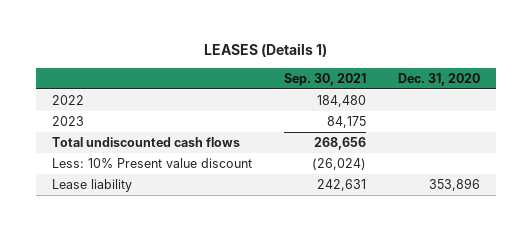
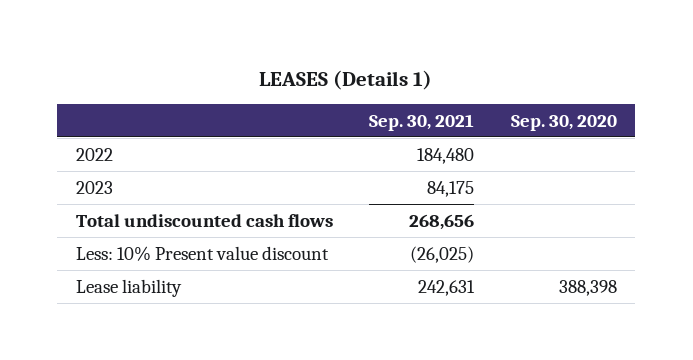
- | Sep. 30, 2021 | Dec. 31, 2020
+ | Sep. 30, 2021 | Sep. 30, 2020
- Less: 10% Present value discount | (26,024) |
+ Less: 10% Present value discount | (26,025) |

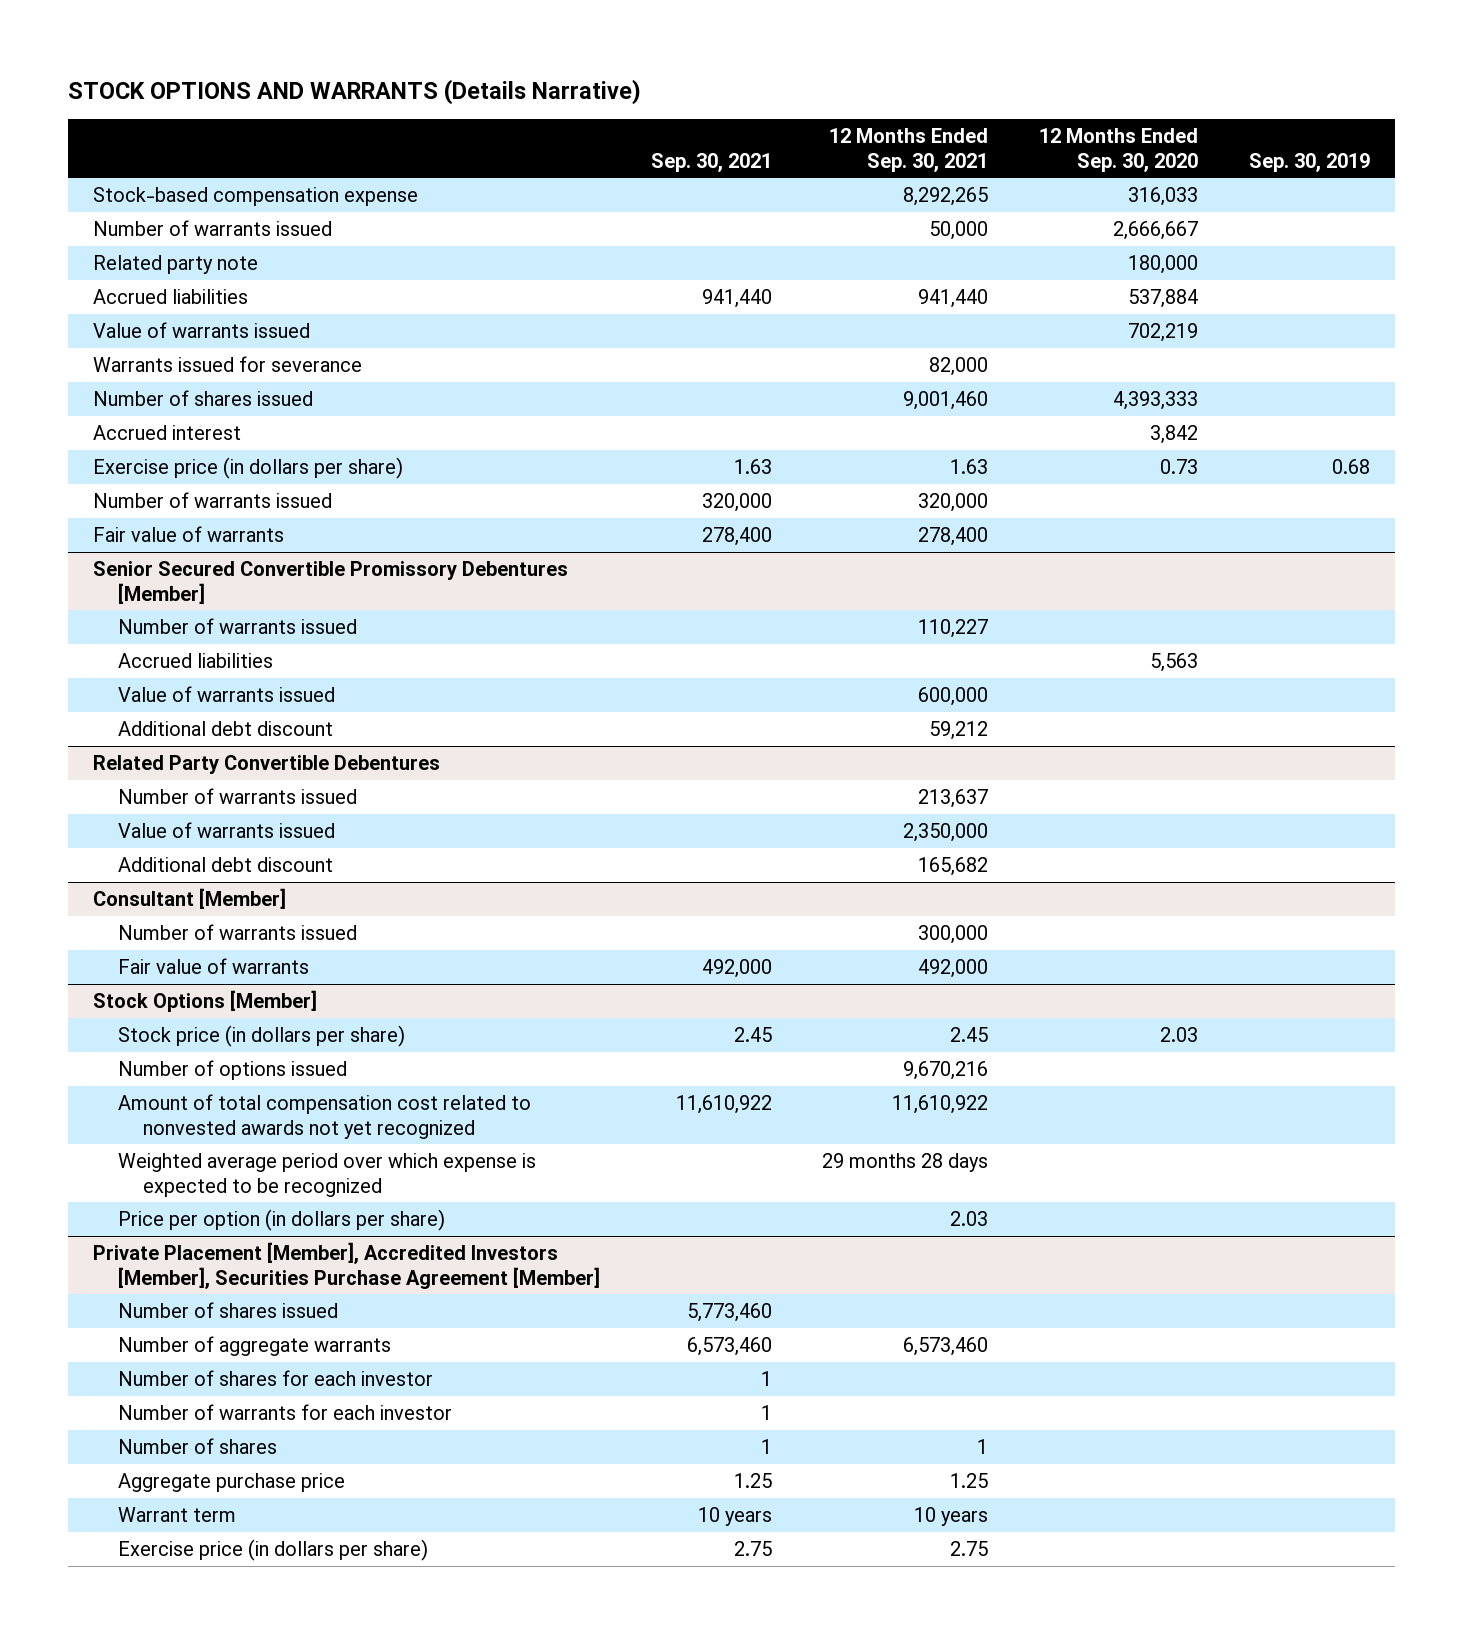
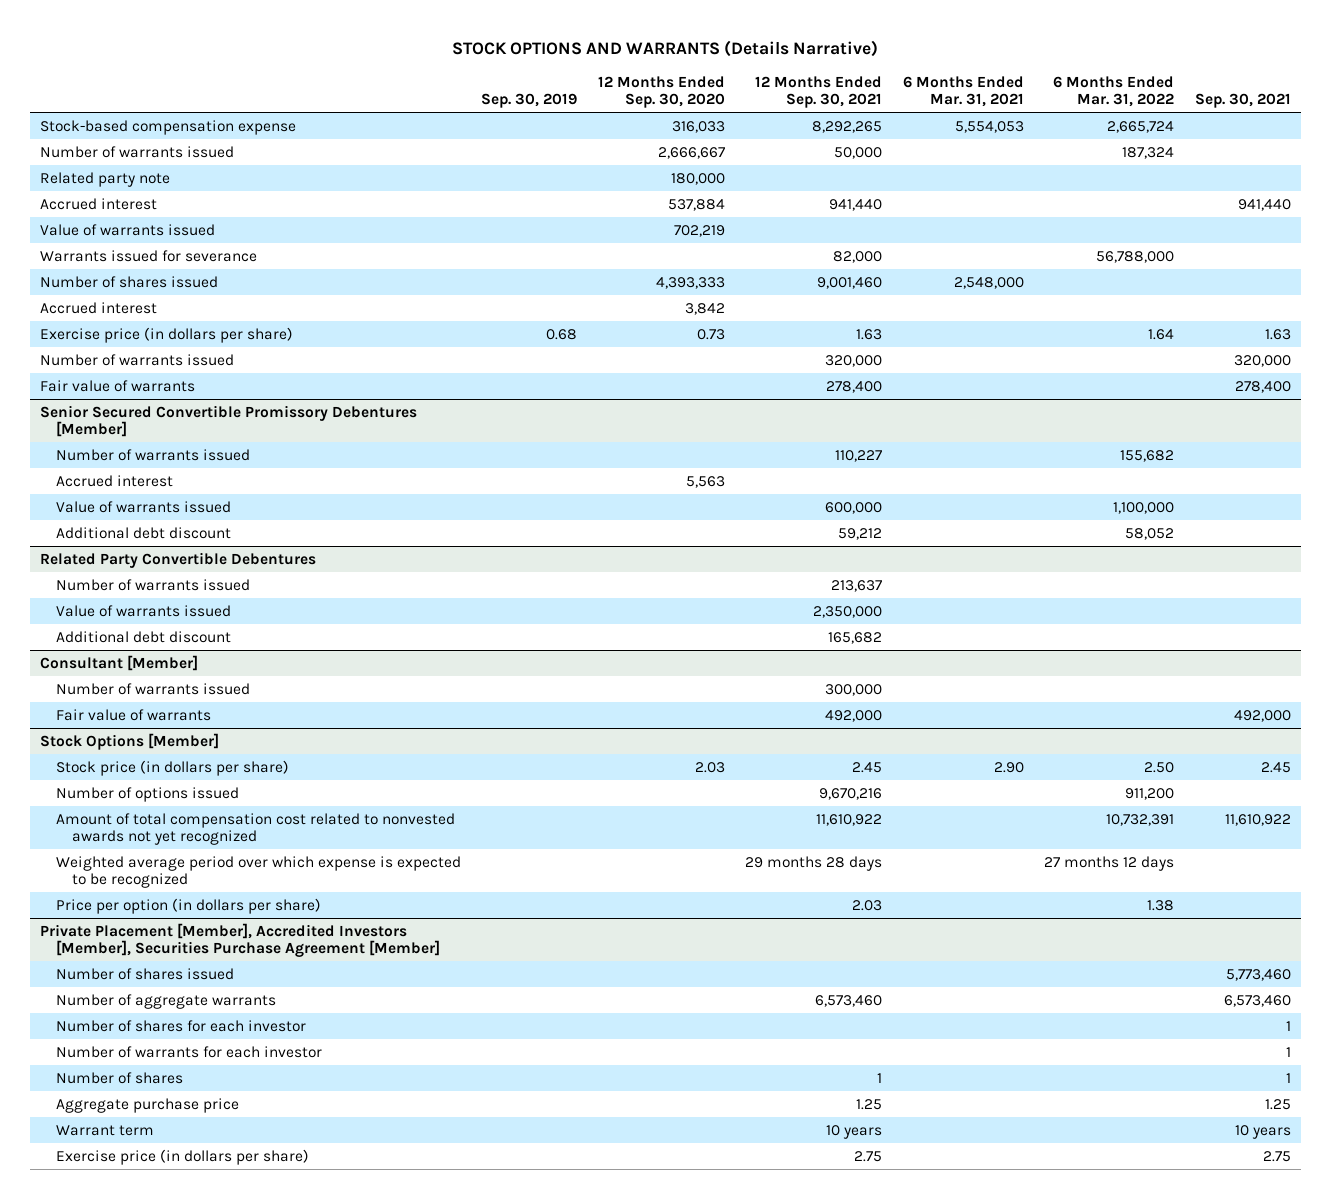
- | Sep. 30, 2021 | 12 Months Ended Sep. 30, 2021 | 12 Months Ended Sep. 30, 2020 | Sep. 30, 2019
+ | Sep. 30, 2019 | 12 Months Ended Sep. 30, 2020 | 12 Months Ended Sep. 30, 2021 | 6 Months Ended Mar. 31, 2021 | 6 Months Ended Mar. 31, 2022 | Sep. 30, 2021
- Accrued liabilities | 941,440 | 941,440 | 537,884 |
+ Accrued interest | | 537,884 | 941,440 | | | 941,440
@ Senior Secured Convertible Promissory Debentures [Member]
- Accrued liabilities | | | 5,563 |
+ Accrued interest | | 5,563 | | | |

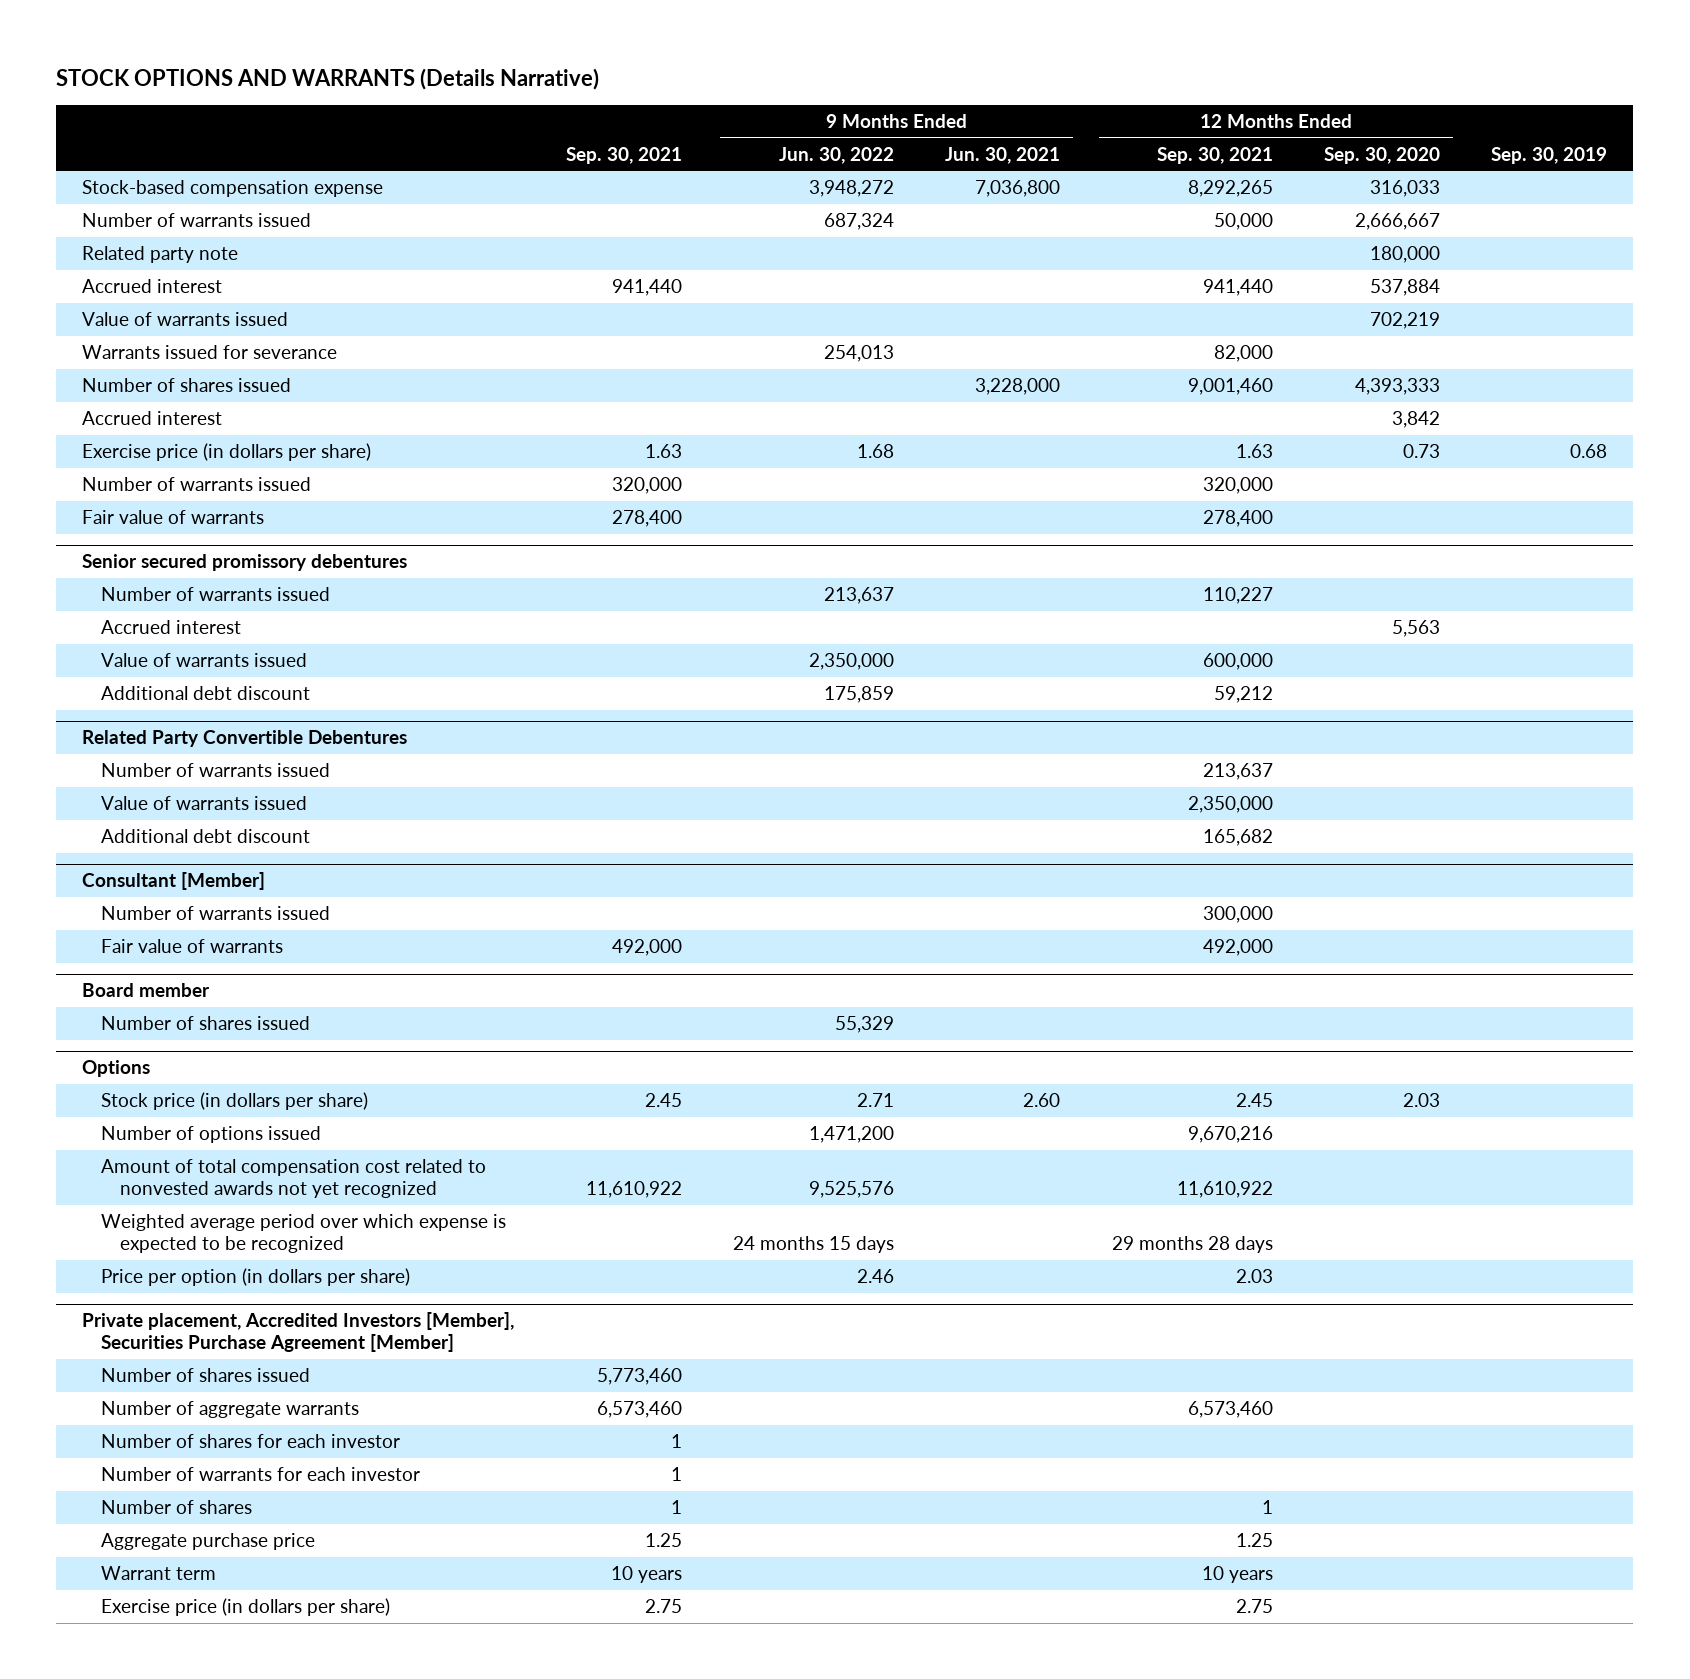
- | Sep. 30, 2019 | 12 Months Ended Sep. 30, 2020 | 12 Months Ended Sep. 30, 2021 | 6 Months Ended Mar. 31, 2021 | 6 Months Ended Mar. 31, 2022 | Sep. 30, 2021
+ | Sep. 30, 2021 | 9 Months Ended Jun. 30, 2022 | 9 Months Ended Jun. 30, 2021 | 12 Months Ended Sep. 30, 2021 | 12 Months Ended Sep. 30, 2020 | Sep. 30, 2019
- Senior Secured Convertible Promissory Debentures [Member]
+ Senior secured promissory debentures
- Stock Options [Member]
+ Board member
+ Number of shares issued | | 55,329 | | | |
+ Options
- Private Placement [Member], Accredited Investors [Member], Securities Purchase Agreement [Member]
+ Private placement, Accredited Investors [Member], Securities Purchase Agreement [Member]

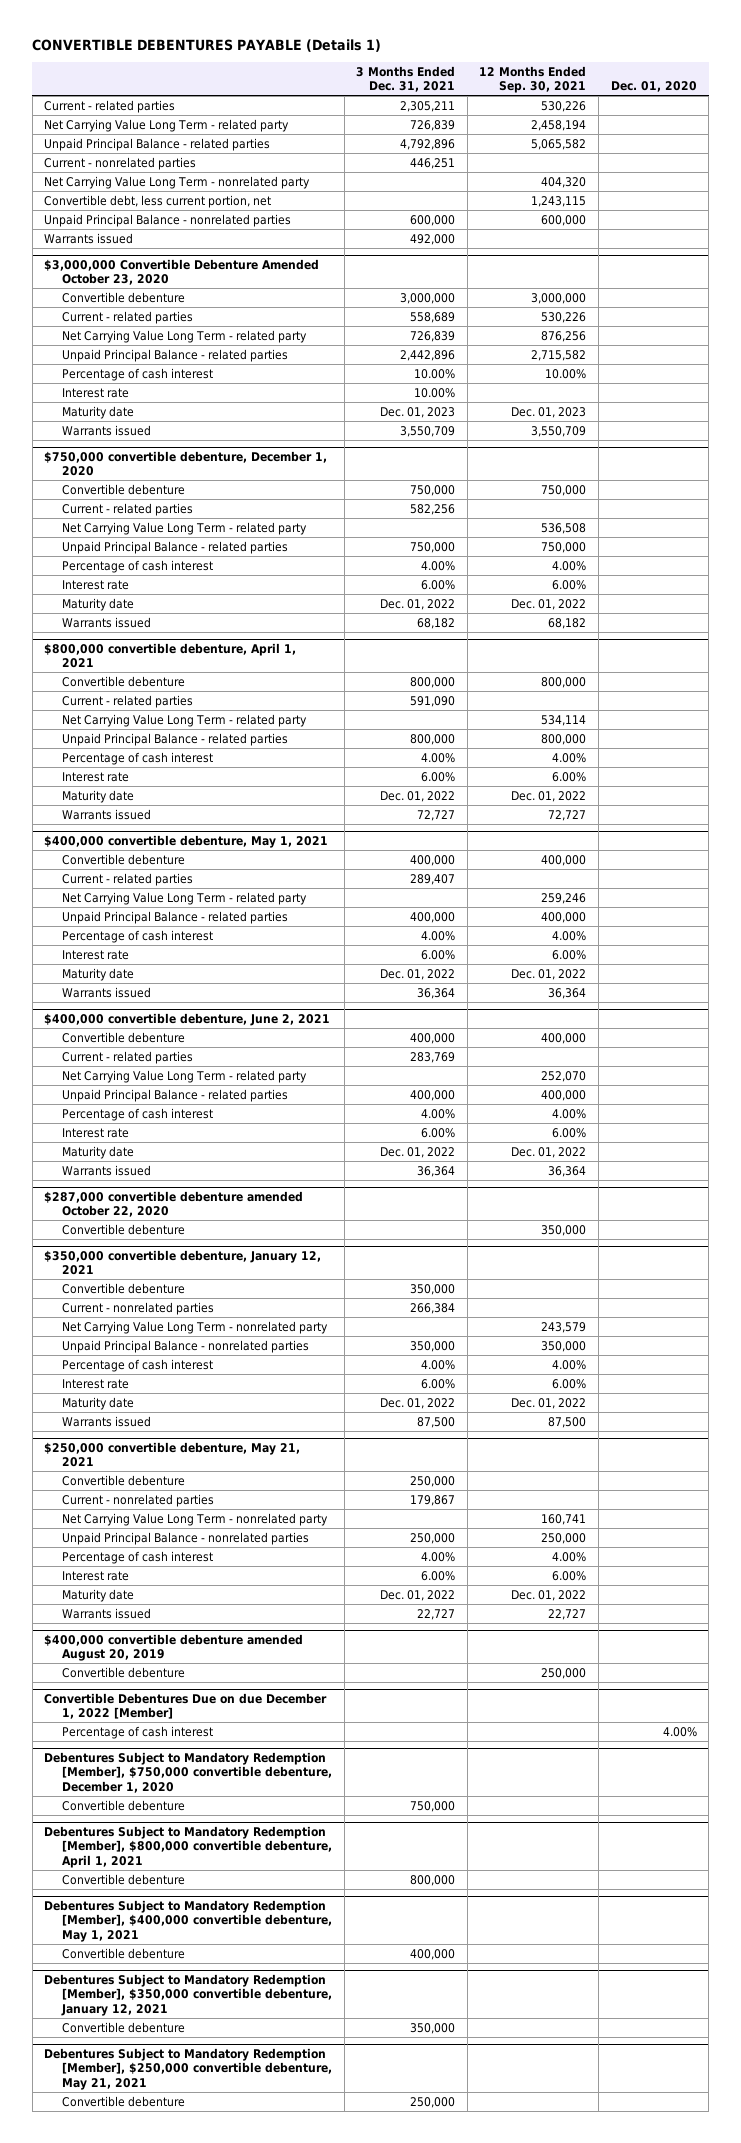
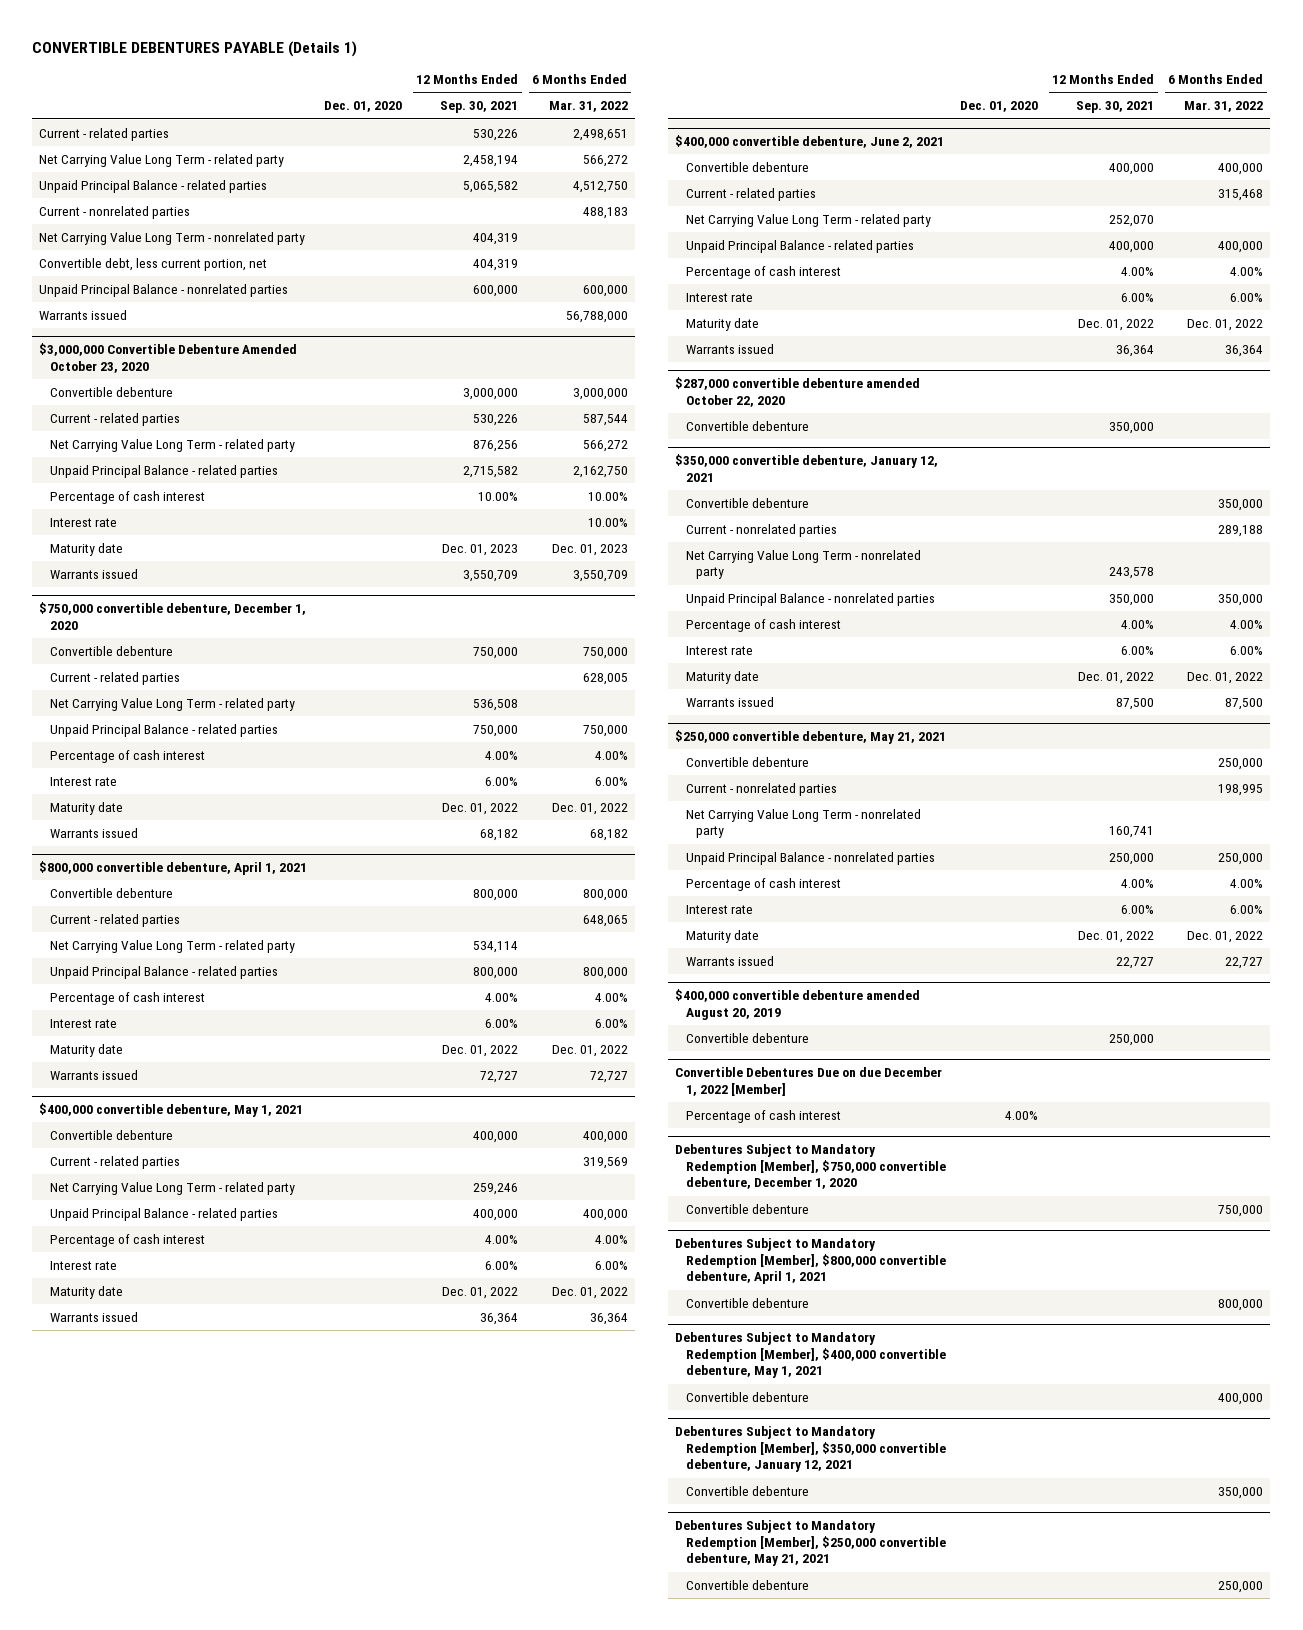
- | 3 Months Ended Dec. 31, 2021 | 12 Months Ended Sep. 30, 2021 | Dec. 01, 2020
+ | Dec. 01, 2020 | 12 Months Ended Sep. 30, 2021 | 6 Months Ended Mar. 31, 2022
- Net Carrying Value Long Term - nonrelated party | | 404,320 |
- Convertible debt, less current portion, net | | 1,243,115 |
+ Net Carrying Value Long Term - nonrelated party | | 404,319 |
+ Convertible debt, less current portion, net | | 404,319 |
@ $350,000 convertible debenture, January 12, 2021
- Net Carrying Value Long Term - nonrelated party | | 243,579 |
+ Net Carrying Value Long Term - nonrelated party | | 243,578 |

